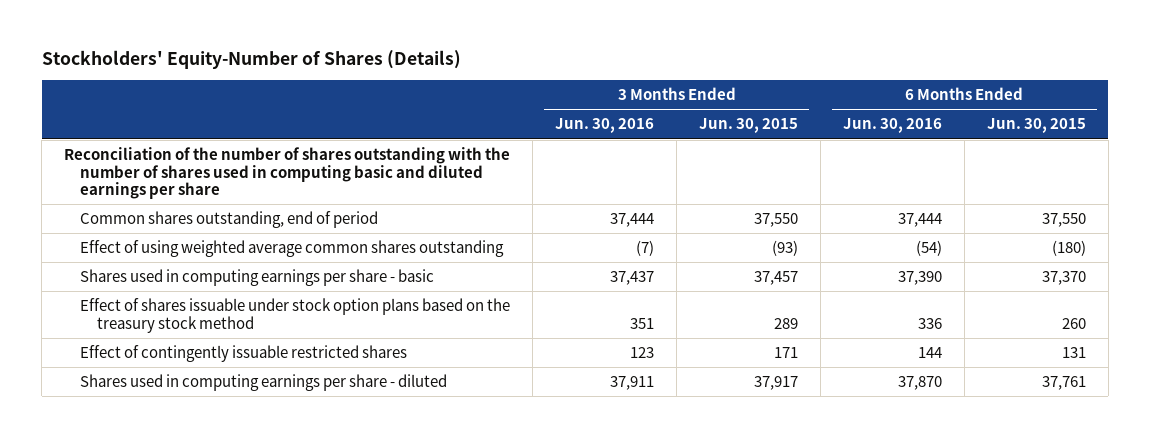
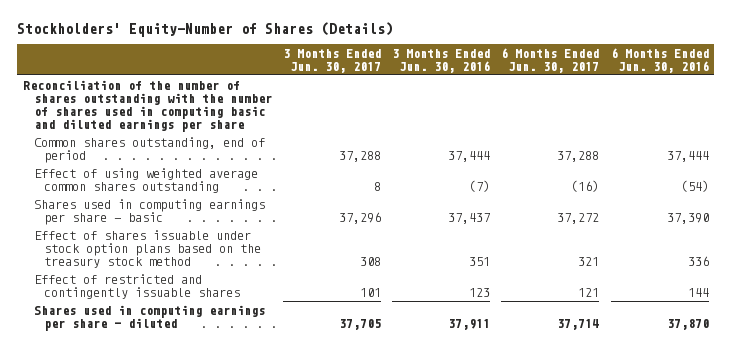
- | 3 Months Ended Jun. 30, 2016 | 3 Months Ended Jun. 30, 2015 | 6 Months Ended Jun. 30, 2016 | 6 Months Ended Jun. 30, 2015
+ | 3 Months Ended Jun. 30, 2017 | 3 Months Ended Jun. 30, 2016 | 6 Months Ended Jun. 30, 2017 | 6 Months Ended Jun. 30, 2016
- Effect of contingently issuable restricted shares | 123 | 171 | 144 | 131
+ Effect of restricted and contingently issuable shares | 101 | 123 | 121 | 144

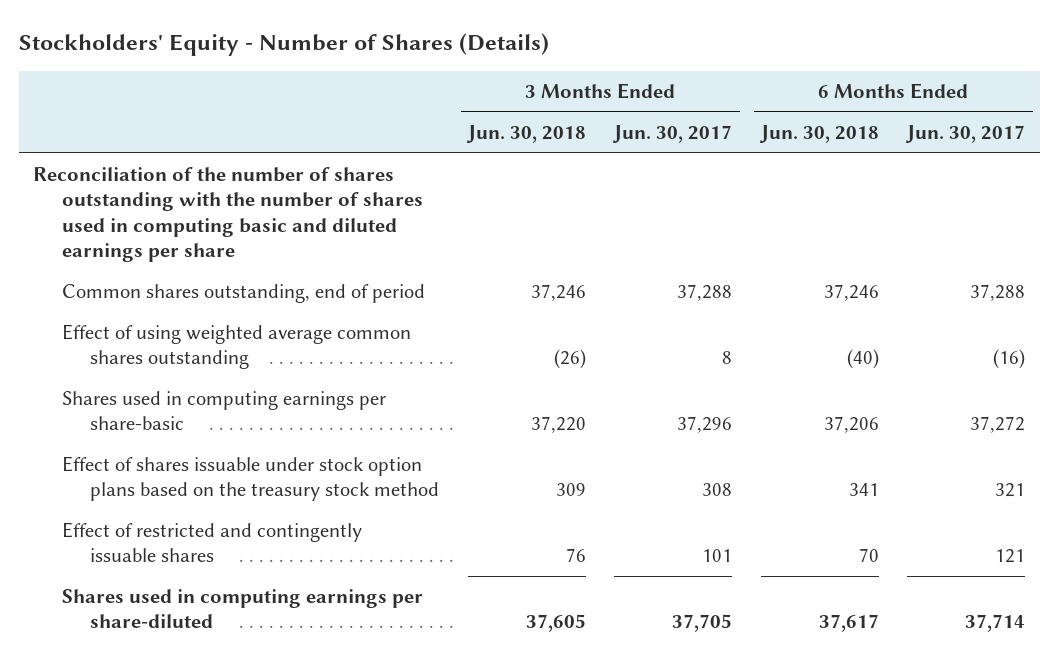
- Stockholders' Equity-Number of Shares (Details)
+ Stockholders' Equity - Number of Shares (Details)
- | 3 Months Ended Jun. 30, 2017 | 3 Months Ended Jun. 30, 2016 | 6 Months Ended Jun. 30, 2017 | 6 Months Ended Jun. 30, 2016
+ | 3 Months Ended Jun. 30, 2018 | 3 Months Ended Jun. 30, 2017 | 6 Months Ended Jun. 30, 2018 | 6 Months Ended Jun. 30, 2017
- Shares used in computing earnings per share - basic | 37,296 | 37,437 | 37,272 | 37,390
+ Shares used in computing earnings per share-basic | 37,220 | 37,296 | 37,206 | 37,272
- Shares used in computing earnings per share - diluted | 37,705 | 37,911 | 37,714 | 37,870
+ Shares used in computing earnings per share-diluted | 37,605 | 37,705 | 37,617 | 37,714

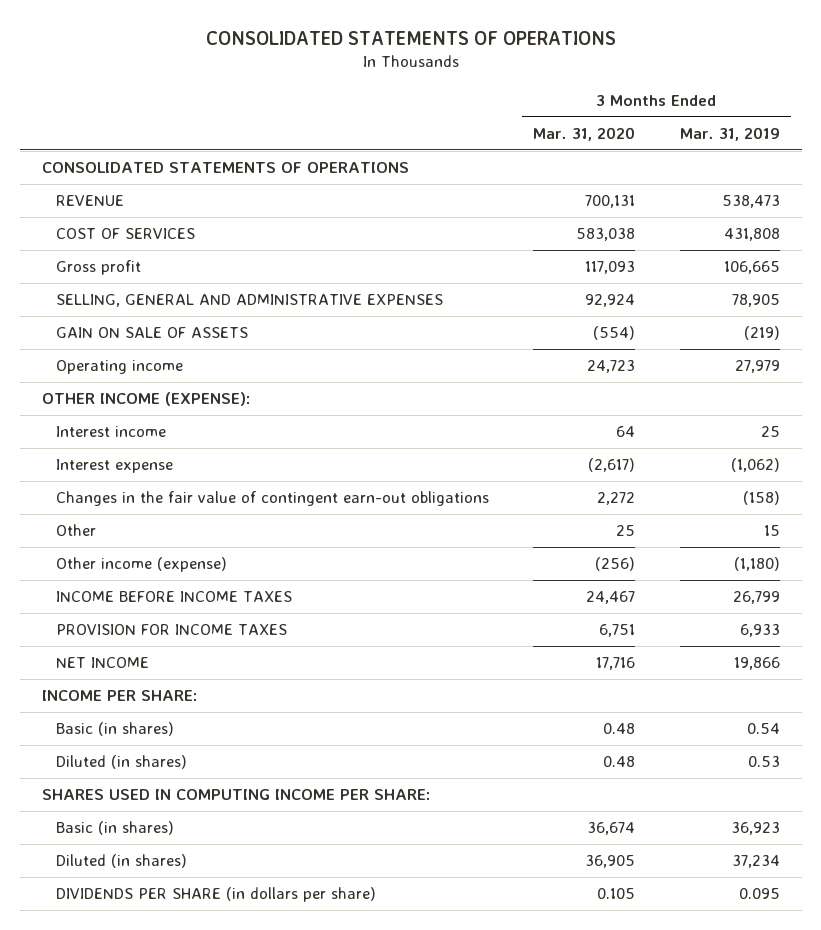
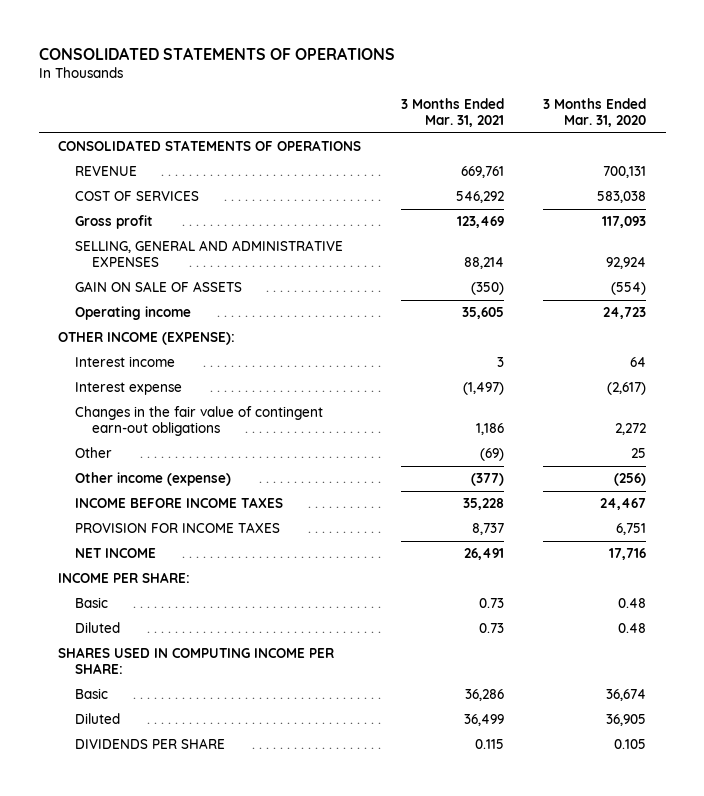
- | 3 Months Ended Mar. 31, 2020 | 3 Months Ended Mar. 31, 2019
+ | 3 Months Ended Mar. 31, 2021 | 3 Months Ended Mar. 31, 2020
- Basic (in shares) | 0.48 | 0.54
- Diluted (in shares) | 0.48 | 0.53
+ Basic | 0.73 | 0.48
+ Diluted | 0.73 | 0.48
- Basic (in shares) | 36,674 | 36,923
- Diluted (in shares) | 36,905 | 37,234
- DIVIDENDS PER SHARE (in dollars per share) | 0.105 | 0.095
+ Basic | 36,286 | 36,674
+ Diluted | 36,499 | 36,905
+ DIVIDENDS PER SHARE | 0.115 | 0.105

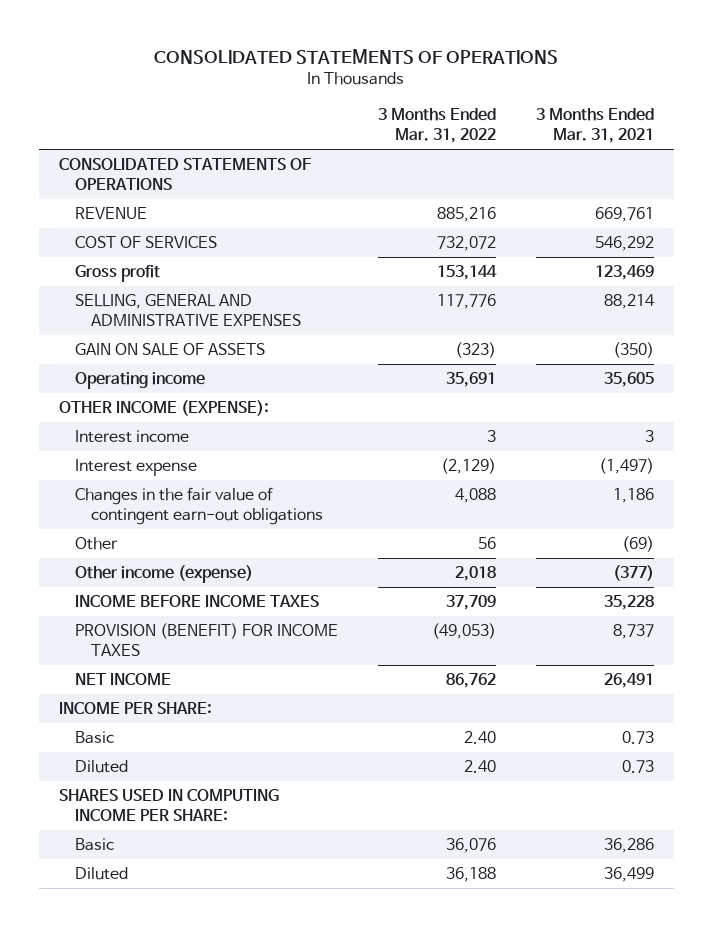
- | 3 Months Ended Mar. 31, 2021 | 3 Months Ended Mar. 31, 2020
+ | 3 Months Ended Mar. 31, 2022 | 3 Months Ended Mar. 31, 2021
- PROVISION FOR INCOME TAXES | 8,737 | 6,751
+ PROVISION (BENEFIT) FOR INCOME TAXES | (49,053) | 8,737
- DIVIDENDS PER SHARE | 0.115 | 0.105

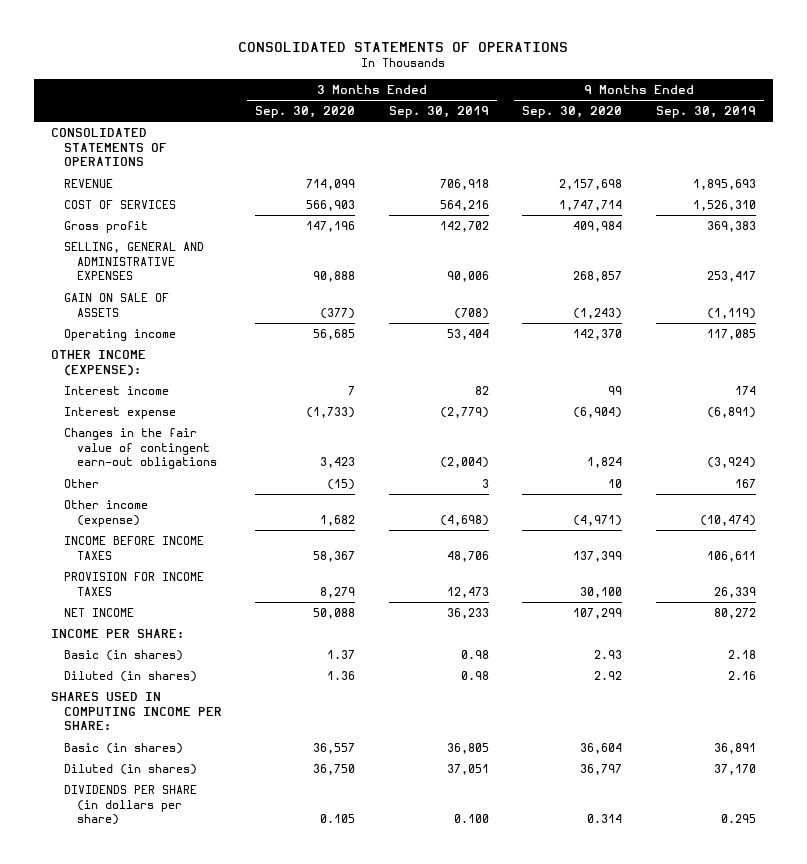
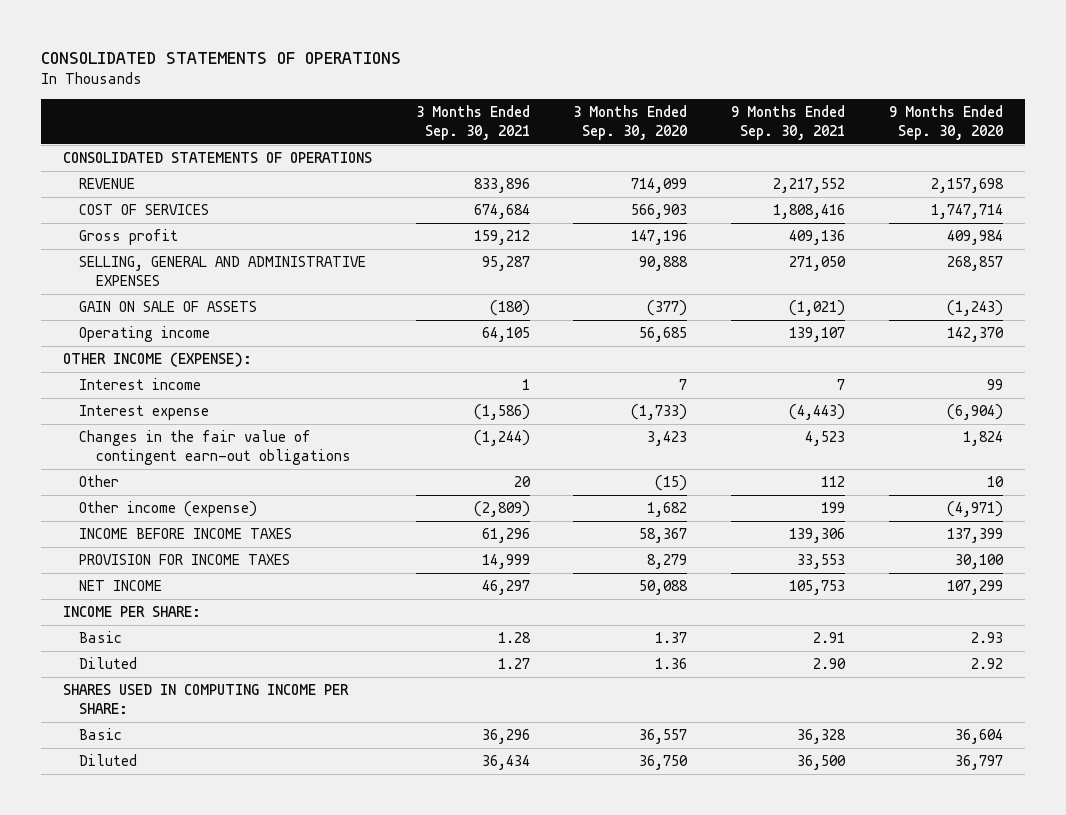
- | 3 Months Ended Sep. 30, 2020 | 3 Months Ended Sep. 30, 2019 | 9 Months Ended Sep. 30, 2020 | 9 Months Ended Sep. 30, 2019
+ | 3 Months Ended Sep. 30, 2021 | 3 Months Ended Sep. 30, 2020 | 9 Months Ended Sep. 30, 2021 | 9 Months Ended Sep. 30, 2020
- Basic (in shares) | 1.37 | 0.98 | 2.93 | 2.18
- Diluted (in shares) | 1.36 | 0.98 | 2.92 | 2.16
+ Basic | 1.28 | 1.37 | 2.91 | 2.93
+ Diluted | 1.27 | 1.36 | 2.90 | 2.92
- Basic (in shares) | 36,557 | 36,805 | 36,604 | 36,891
- Diluted (in shares) | 36,750 | 37,051 | 36,797 | 37,170
- DIVIDENDS PER SHARE (in dollars per share) | 0.105 | 0.100 | 0.314 | 0.295
+ Basic | 36,296 | 36,557 | 36,328 | 36,604
+ Diluted | 36,434 | 36,750 | 36,500 | 36,797

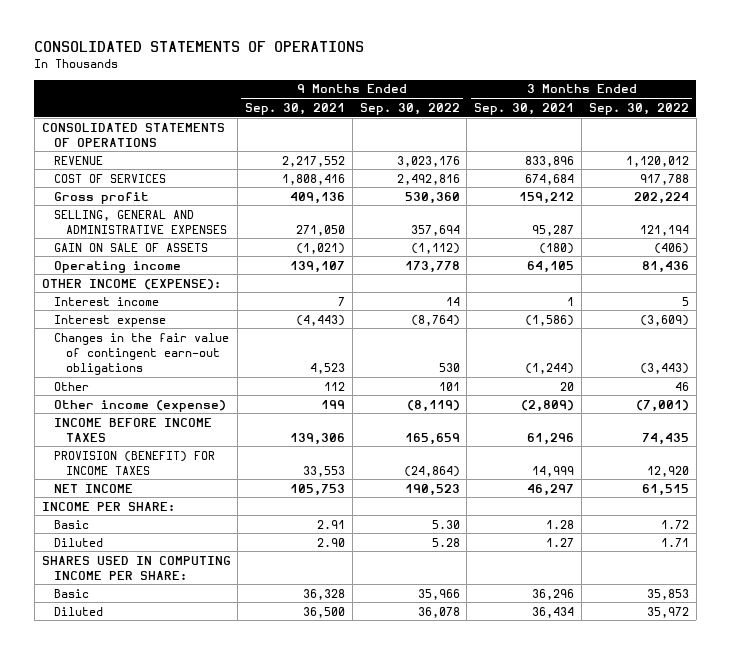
- | 3 Months Ended Sep. 30, 2021 | 3 Months Ended Sep. 30, 2020 | 9 Months Ended Sep. 30, 2021 | 9 Months Ended Sep. 30, 2020
+ | 9 Months Ended Sep. 30, 2021 | 9 Months Ended Sep. 30, 2022 | 3 Months Ended Sep. 30, 2021 | 3 Months Ended Sep. 30, 2022
- PROVISION FOR INCOME TAXES | 14,999 | 8,279 | 33,553 | 30,100
+ PROVISION (BENEFIT) FOR INCOME TAXES | 33,553 | (24,864) | 14,999 | 12,920

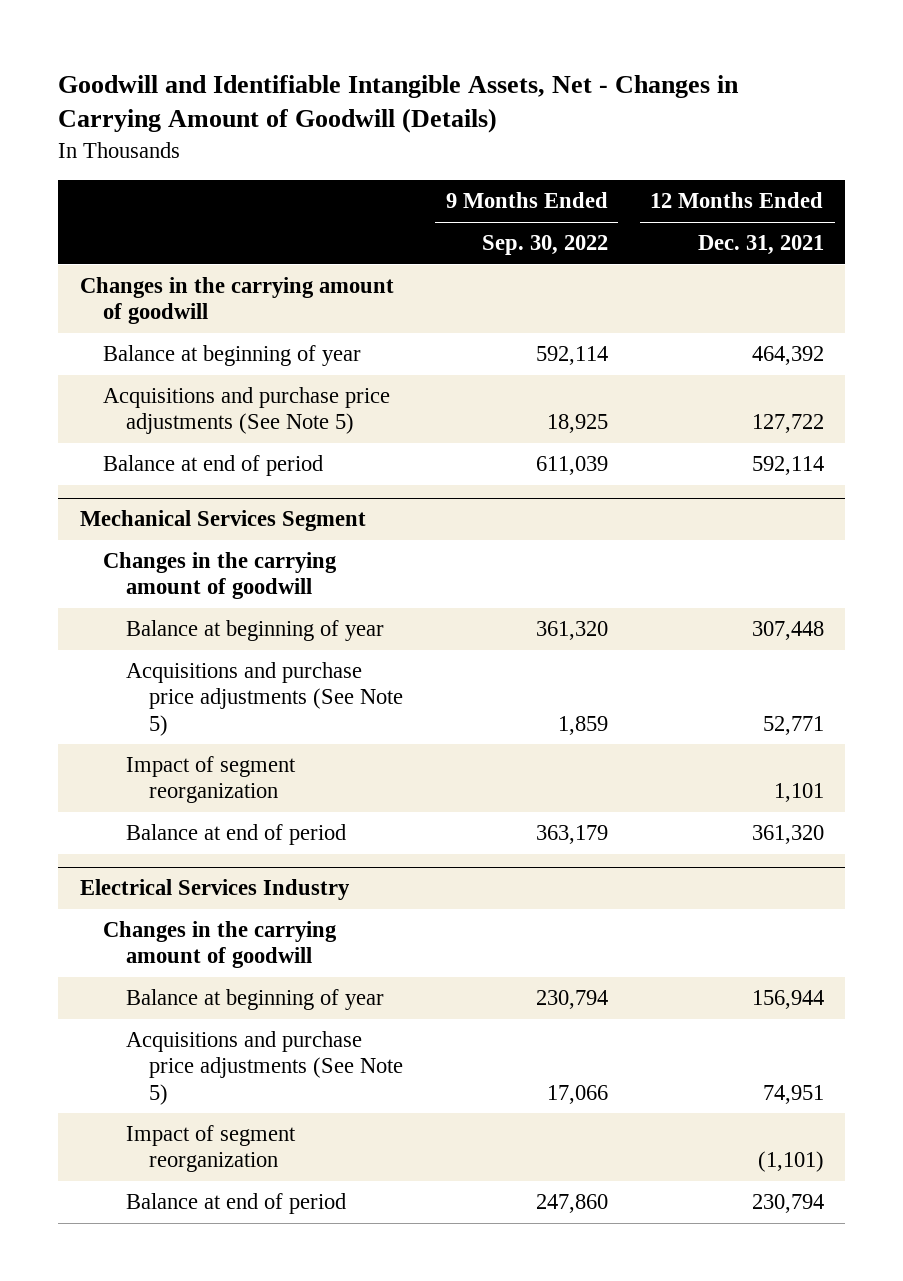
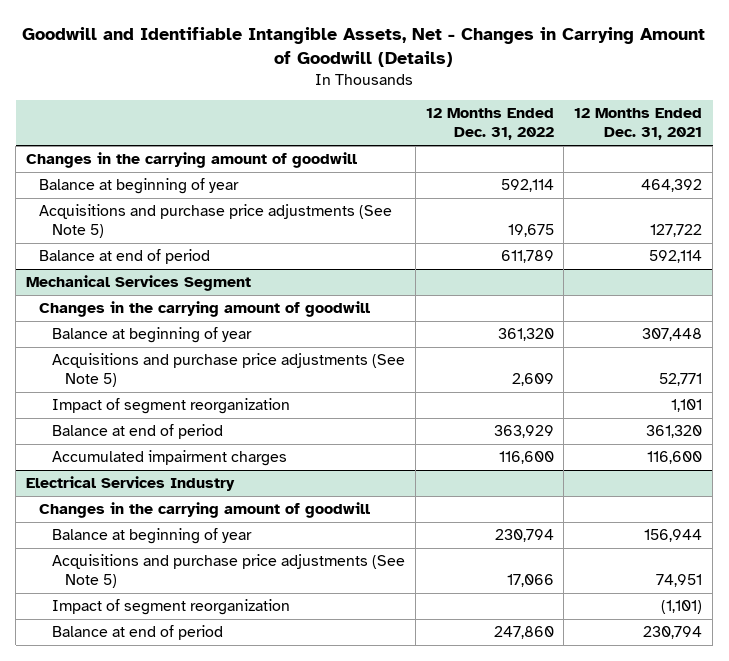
- | 9 Months Ended Sep. 30, 2022 | 12 Months Ended Dec. 31, 2021
+ | 12 Months Ended Dec. 31, 2022 | 12 Months Ended Dec. 31, 2021
@ Mechanical Services Segment
+ Accumulated impairment charges | 116,600 | 116,600

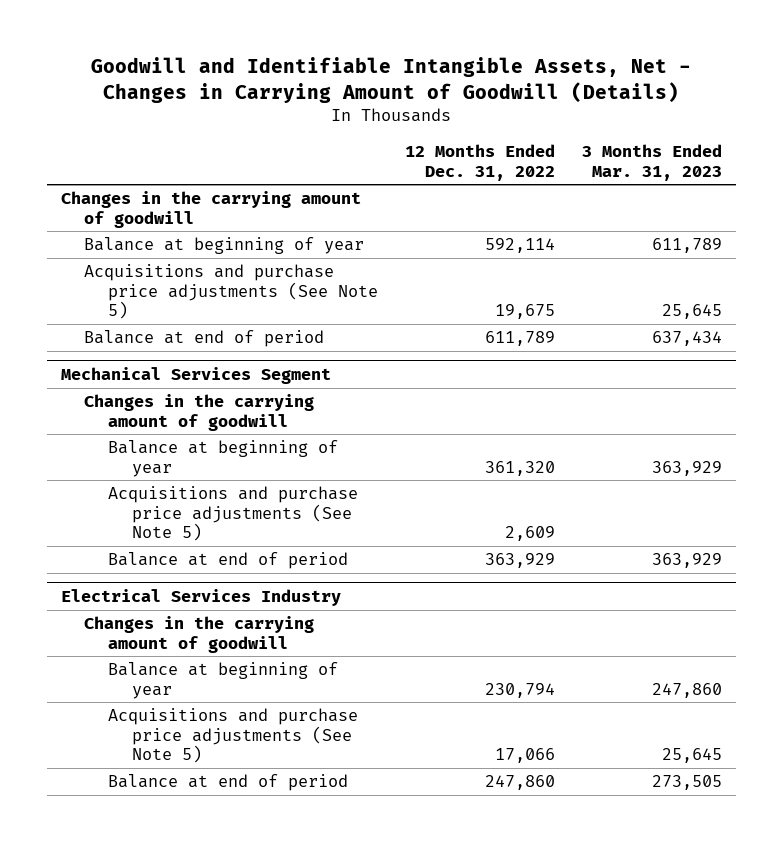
- | 12 Months Ended Dec. 31, 2022 | 12 Months Ended Dec. 31, 2021
+ | 12 Months Ended Dec. 31, 2022 | 3 Months Ended Mar. 31, 2023
@ Mechanical Services Segment
- Impact of segment reorganization | | 1,101
- Accumulated impairment charges | 116,600 | 116,600
@ Electrical Services Industry
- Impact of segment reorganization | | (1,101)

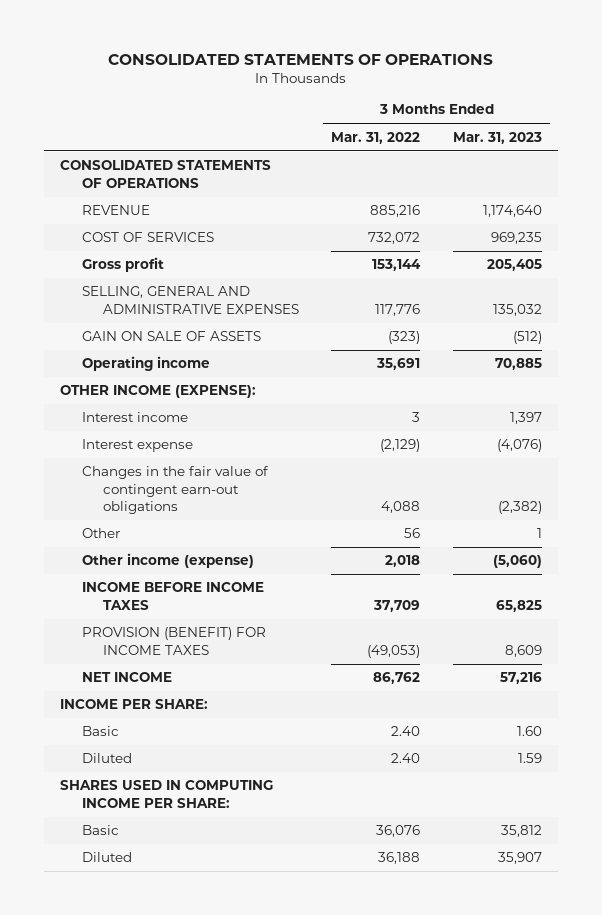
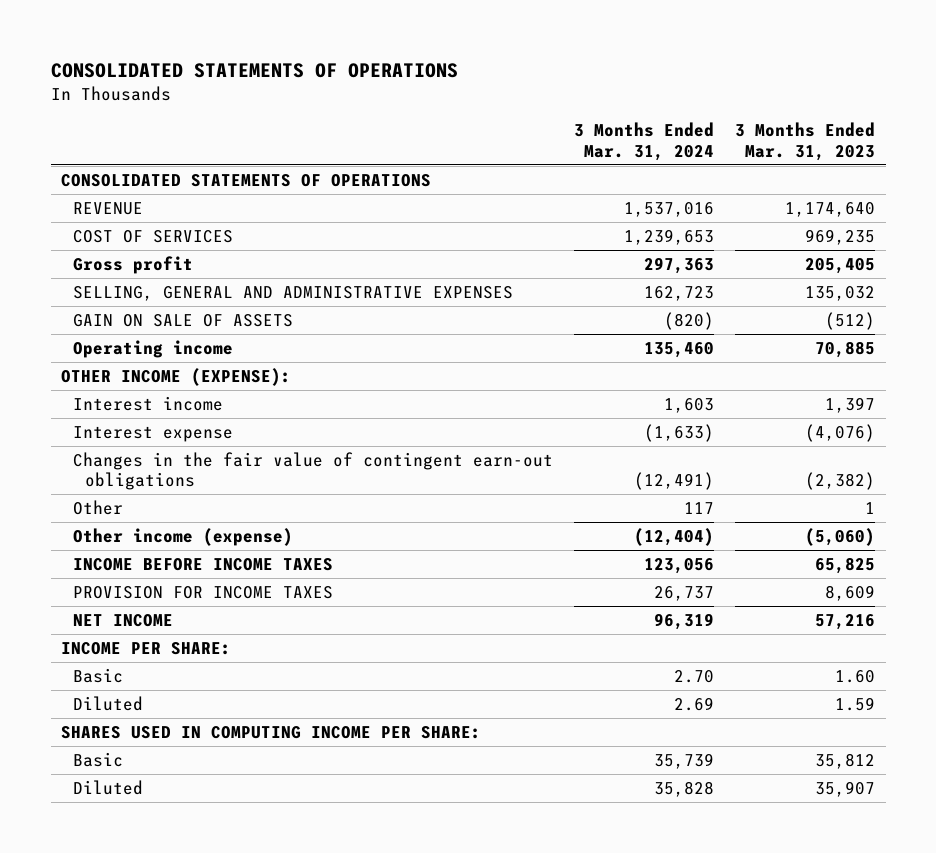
- | 3 Months Ended Mar. 31, 2022 | 3 Months Ended Mar. 31, 2023
+ | 3 Months Ended Mar. 31, 2024 | 3 Months Ended Mar. 31, 2023
- PROVISION (BENEFIT) FOR INCOME TAXES | (49,053) | 8,609
+ PROVISION FOR INCOME TAXES | 26,737 | 8,609

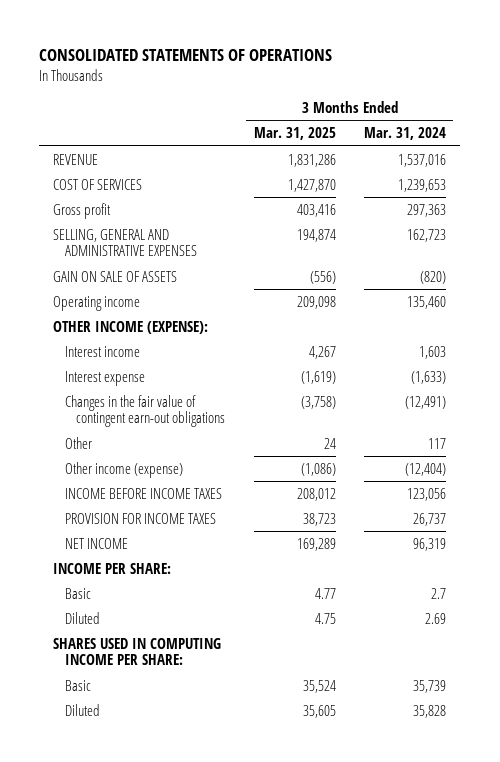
- | 3 Months Ended Mar. 31, 2024 | 3 Months Ended Mar. 31, 2023
+ | 3 Months Ended Mar. 31, 2025 | 3 Months Ended Mar. 31, 2024
- CONSOLIDATED STATEMENTS OF OPERATIONS
- Basic | 2.70 | 1.60
+ Basic | 4.77 | 2.7

